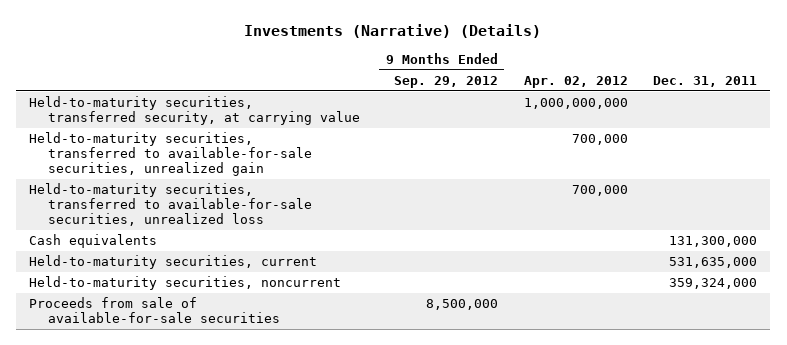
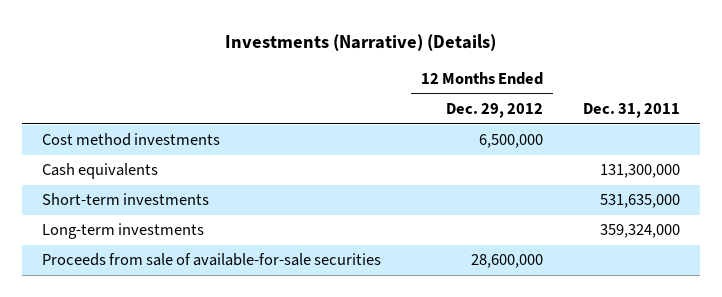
- | 9 Months Ended Sep. 29, 2012 | Apr. 02, 2012 | Dec. 31, 2011
+ | 12 Months Ended Dec. 29, 2012 | Dec. 31, 2011
- Held-to-maturity securities, transferred security, at carrying value | | 1,000,000,000 |
- Held-to-maturity securities, transferred to available-for-sale securities, unrealized gain | | 700,000 |
- Held-to-maturity securities, transferred to available-for-sale securities, unrealized loss | | 700,000 |
+ Cost method investments | 6,500,000 |
- Held-to-maturity securities, current | | | 531,635,000
- Held-to-maturity securities, noncurrent | | | 359,324,000
+ Short-term investments | | 531,635,000
+ Long-term investments | | 359,324,000

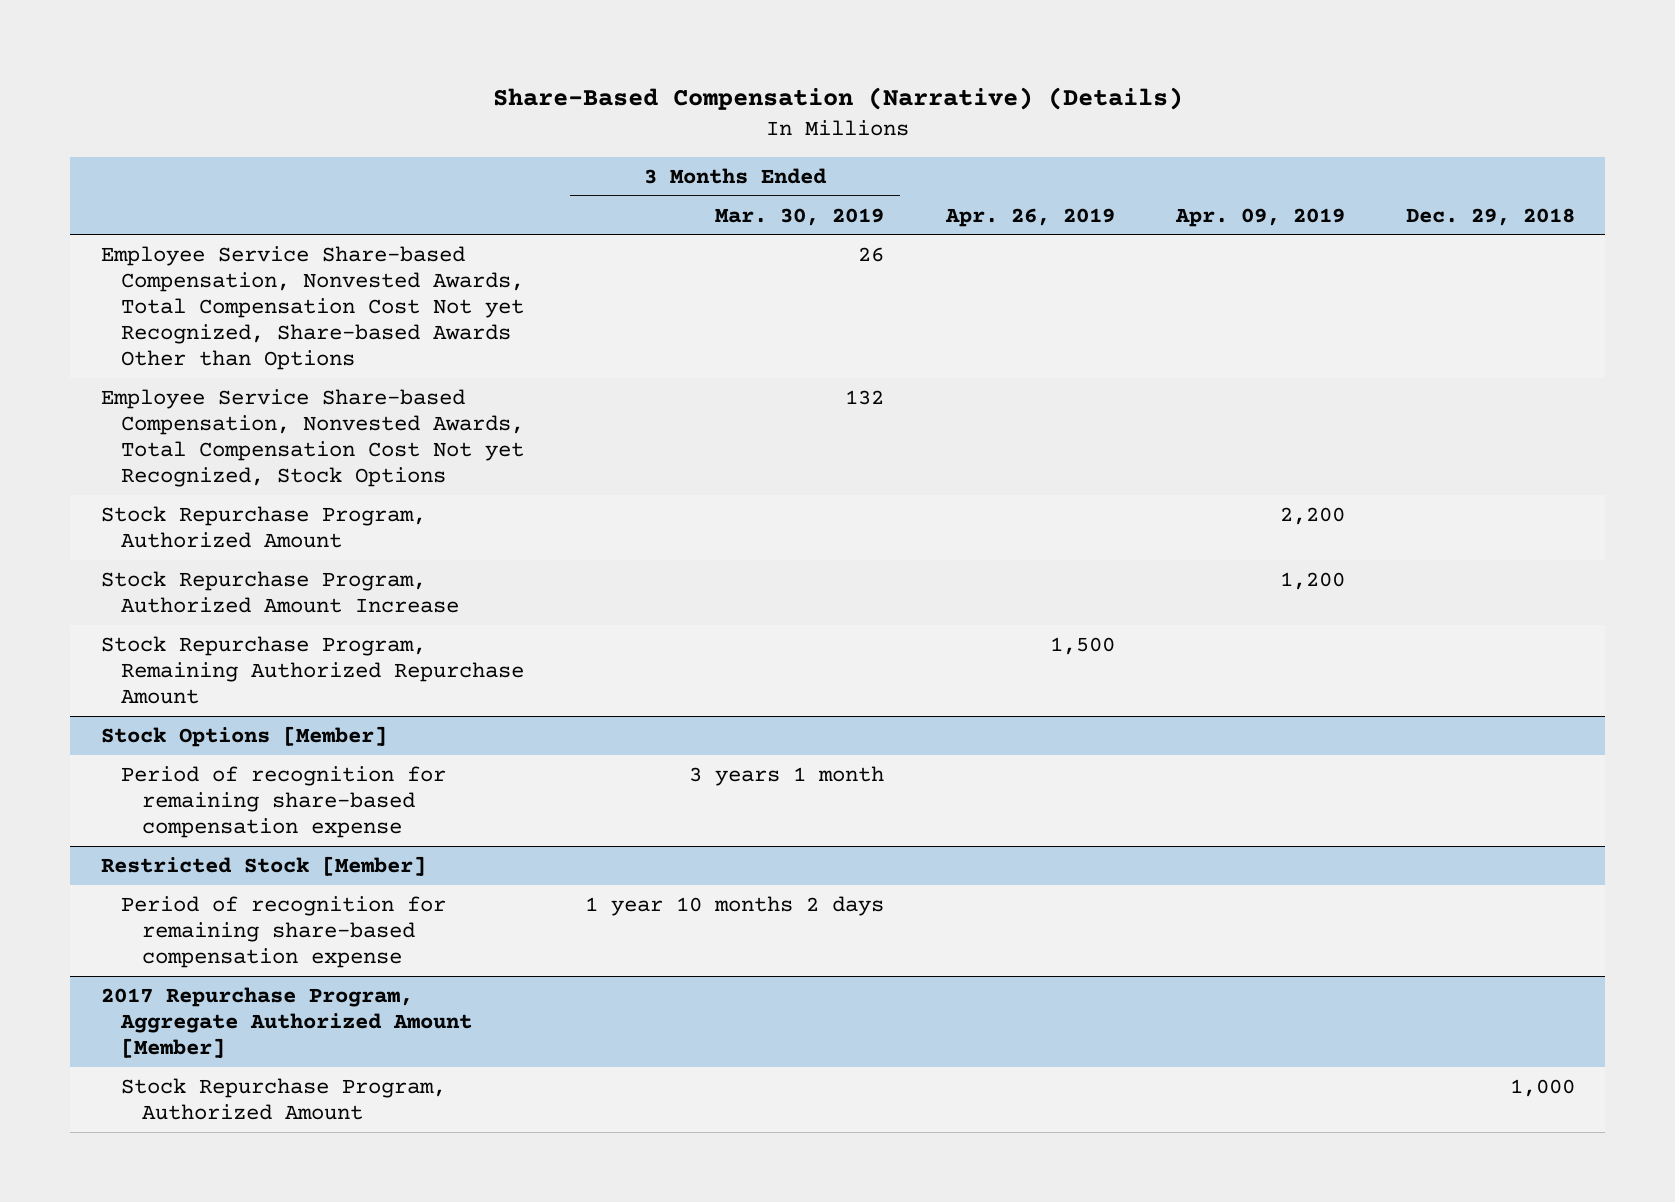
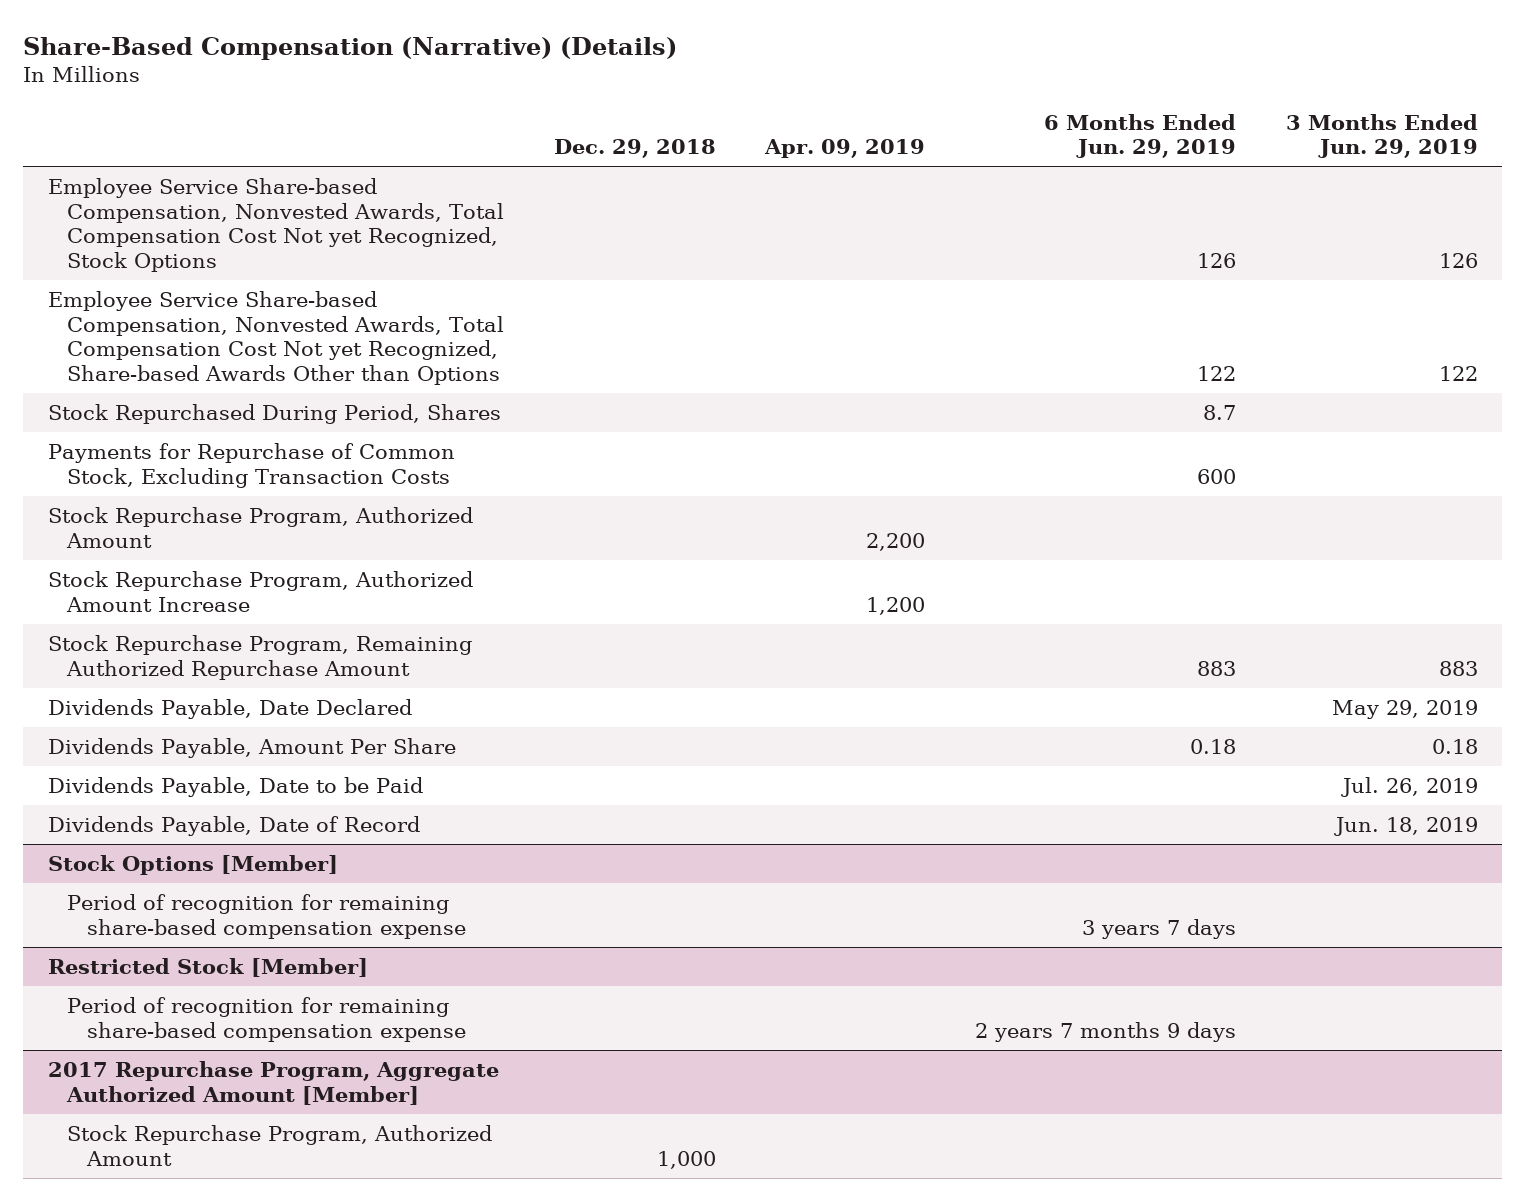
- | 3 Months Ended Mar. 30, 2019 | Apr. 26, 2019 | Apr. 09, 2019 | Dec. 29, 2018
+ | Dec. 29, 2018 | Apr. 09, 2019 | 6 Months Ended Jun. 29, 2019 | 3 Months Ended Jun. 29, 2019
moved down: Employee Service Share-based Compensation, Nonvested Awards, Total Compensation Cost Not yet Recognized, Share-based Awards Other than Options | | | 122 | 122
+ Stock Repurchased During Period, Shares | | | 8.7 |
+ Payments for Repurchase of Common Stock, Excluding Transaction Costs | | | 600 |
+ Dividends Payable, Date Declared | | | | May 29, 2019
+ Dividends Payable, Amount Per Share | | | 0.18 | 0.18
+ Dividends Payable, Date to be Paid | | | | Jul. 26, 2019
+ Dividends Payable, Date of Record | | | | Jun. 18, 2019

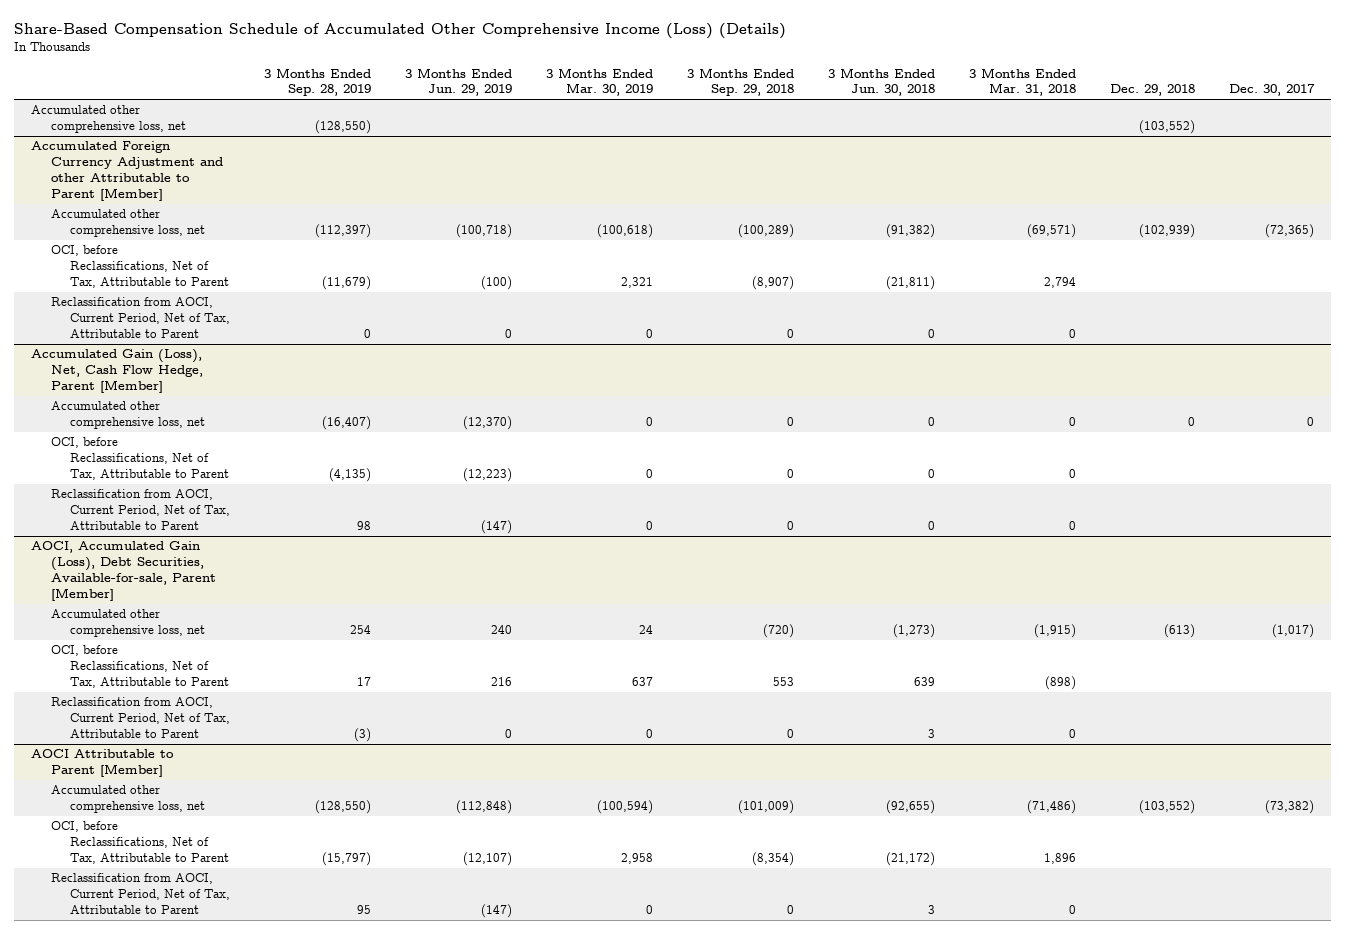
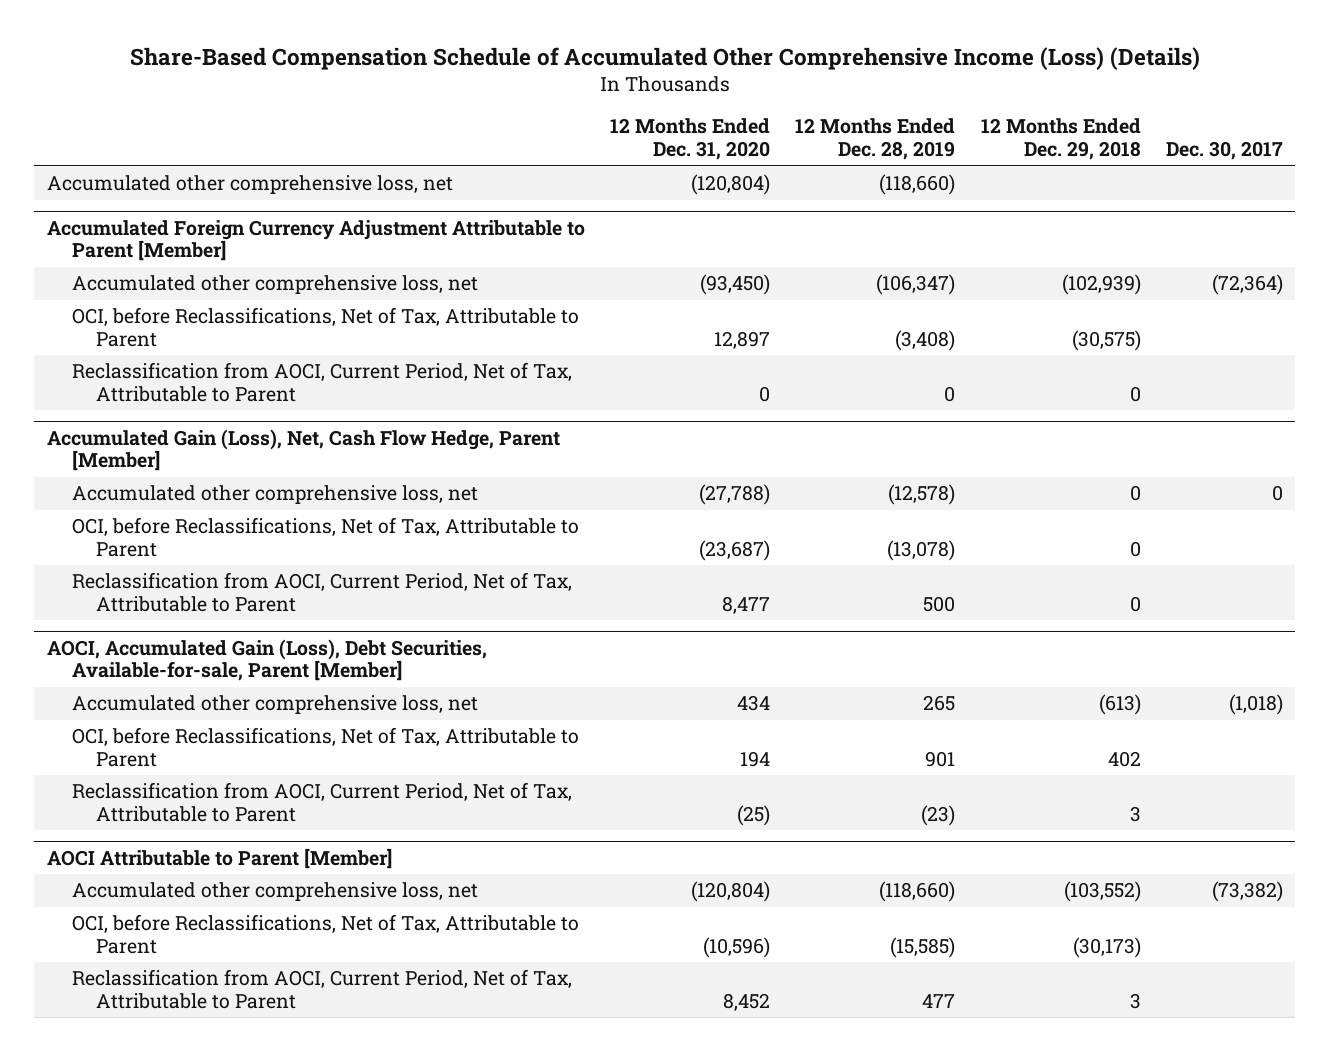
- | 3 Months Ended Sep. 28, 2019 | 3 Months Ended Jun. 29, 2019 | 3 Months Ended Mar. 30, 2019 | 3 Months Ended Sep. 29, 2018 | 3 Months Ended Jun. 30, 2018 | 3 Months Ended Mar. 31, 2018 | Dec. 29, 2018 | Dec. 30, 2017
+ | 12 Months Ended Dec. 31, 2020 | 12 Months Ended Dec. 28, 2019 | 12 Months Ended Dec. 29, 2018 | Dec. 30, 2017
- Accumulated Foreign Currency Adjustment and other Attributable to Parent [Member]
- Accumulated other comprehensive loss, net | (112,397) | (100,718) | (100,618) | (100,289) | (91,382) | (69,571) | (102,939) | (72,365)
+ Accumulated Foreign Currency Adjustment Attributable to Parent [Member]
+ Accumulated other comprehensive loss, net | (93,450) | (106,347) | (102,939) | (72,364)
@ AOCI, Accumulated Gain (Loss), Debt Securities, Available-for-sale, Parent [Member]
- Accumulated other comprehensive loss, net | 254 | 240 | 24 | (720) | (1,273) | (1,915) | (613) | (1,017)
+ Accumulated other comprehensive loss, net | 434 | 265 | (613) | (1,018)

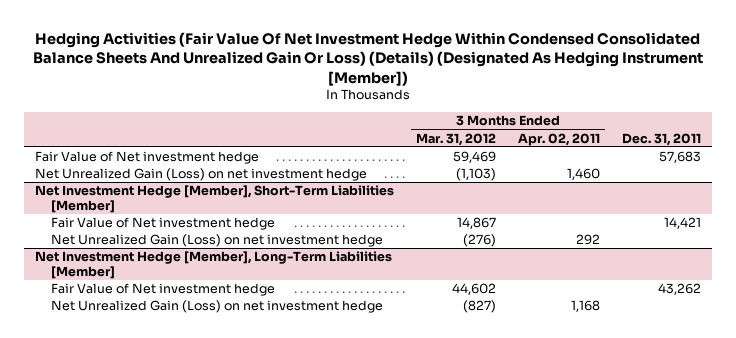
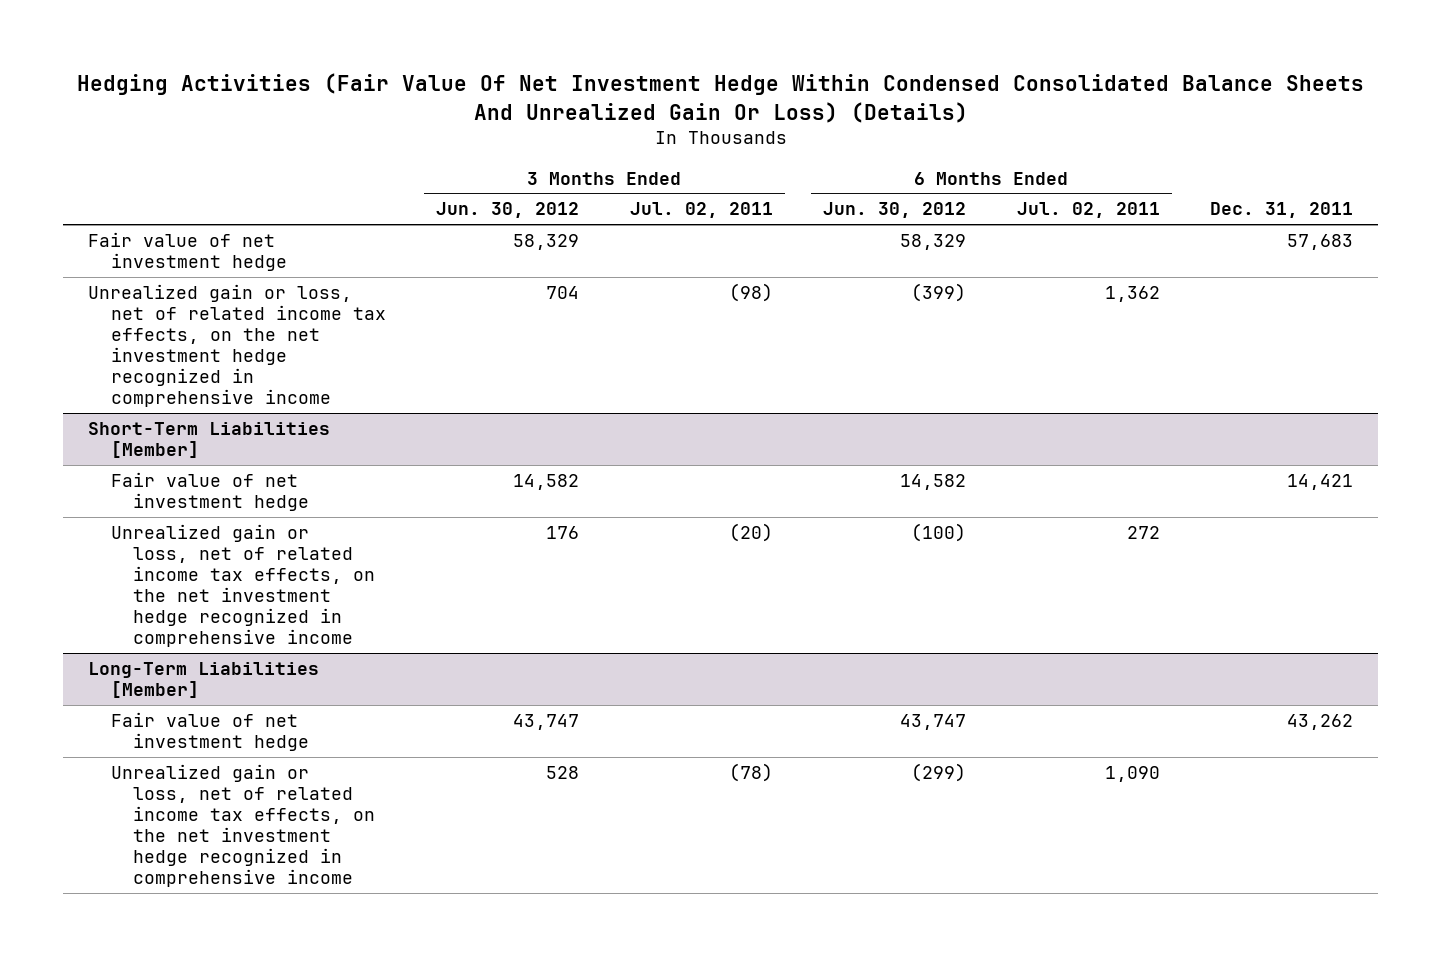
- Hedging Activities (Fair Value Of Net Investment Hedge Within Condensed Consolidated Balance Sheets And Unrealized Gain Or Loss) (Details) (Designated As Hedging Instrument [Member])
+ Hedging Activities (Fair Value Of Net Investment Hedge Within Condensed Consolidated Balance Sheets And Unrealized Gain Or Loss) (Details)
- | 3 Months Ended Mar. 31, 2012 | 3 Months Ended Apr. 02, 2011 | Dec. 31, 2011
+ | 3 Months Ended Jun. 30, 2012 | 3 Months Ended Jul. 02, 2011 | 6 Months Ended Jun. 30, 2012 | 6 Months Ended Jul. 02, 2011 | Dec. 31, 2011
- Fair Value of Net investment hedge | 59,469 | | 57,683
- Net Unrealized Gain (Loss) on net investment hedge | (1,103) | 1,460 |
- Net Investment Hedge [Member], Short-Term Liabilities [Member]
- Fair Value of Net investment hedge | 14,867 | | 14,421
- Net Unrealized Gain (Loss) on net investment hedge | (276) | 292 |
- Net Investment Hedge [Member], Long-Term Liabilities [Member]
- Fair Value of Net investment hedge | 44,602 | | 43,262
- Net Unrealized Gain (Loss) on net investment hedge | (827) | 1,168 |
+ Fair value of net investment hedge | 58,329 | | 58,329 | | 57,683
+ Unrealized gain or loss, net of related income tax effects, on the net investment hedge recognized in comprehensive income | 704 | (98) | (399) | 1,362 |
+ Short-Term Liabilities [Member]
+ Fair value of net investment hedge | 14,582 | | 14,582 | | 14,421
+ Unrealized gain or loss, net of related income tax effects, on the net investment hedge recognized in comprehensive income | 176 | (20) | (100) | 272 |
+ Long-Term Liabilities [Member]
+ Fair value of net investment hedge | 43,747 | | 43,747 | | 43,262
+ Unrealized gain or loss, net of related income tax effects, on the net investment hedge recognized in comprehensive income | 528 | (78) | (299) | 1,090 |

